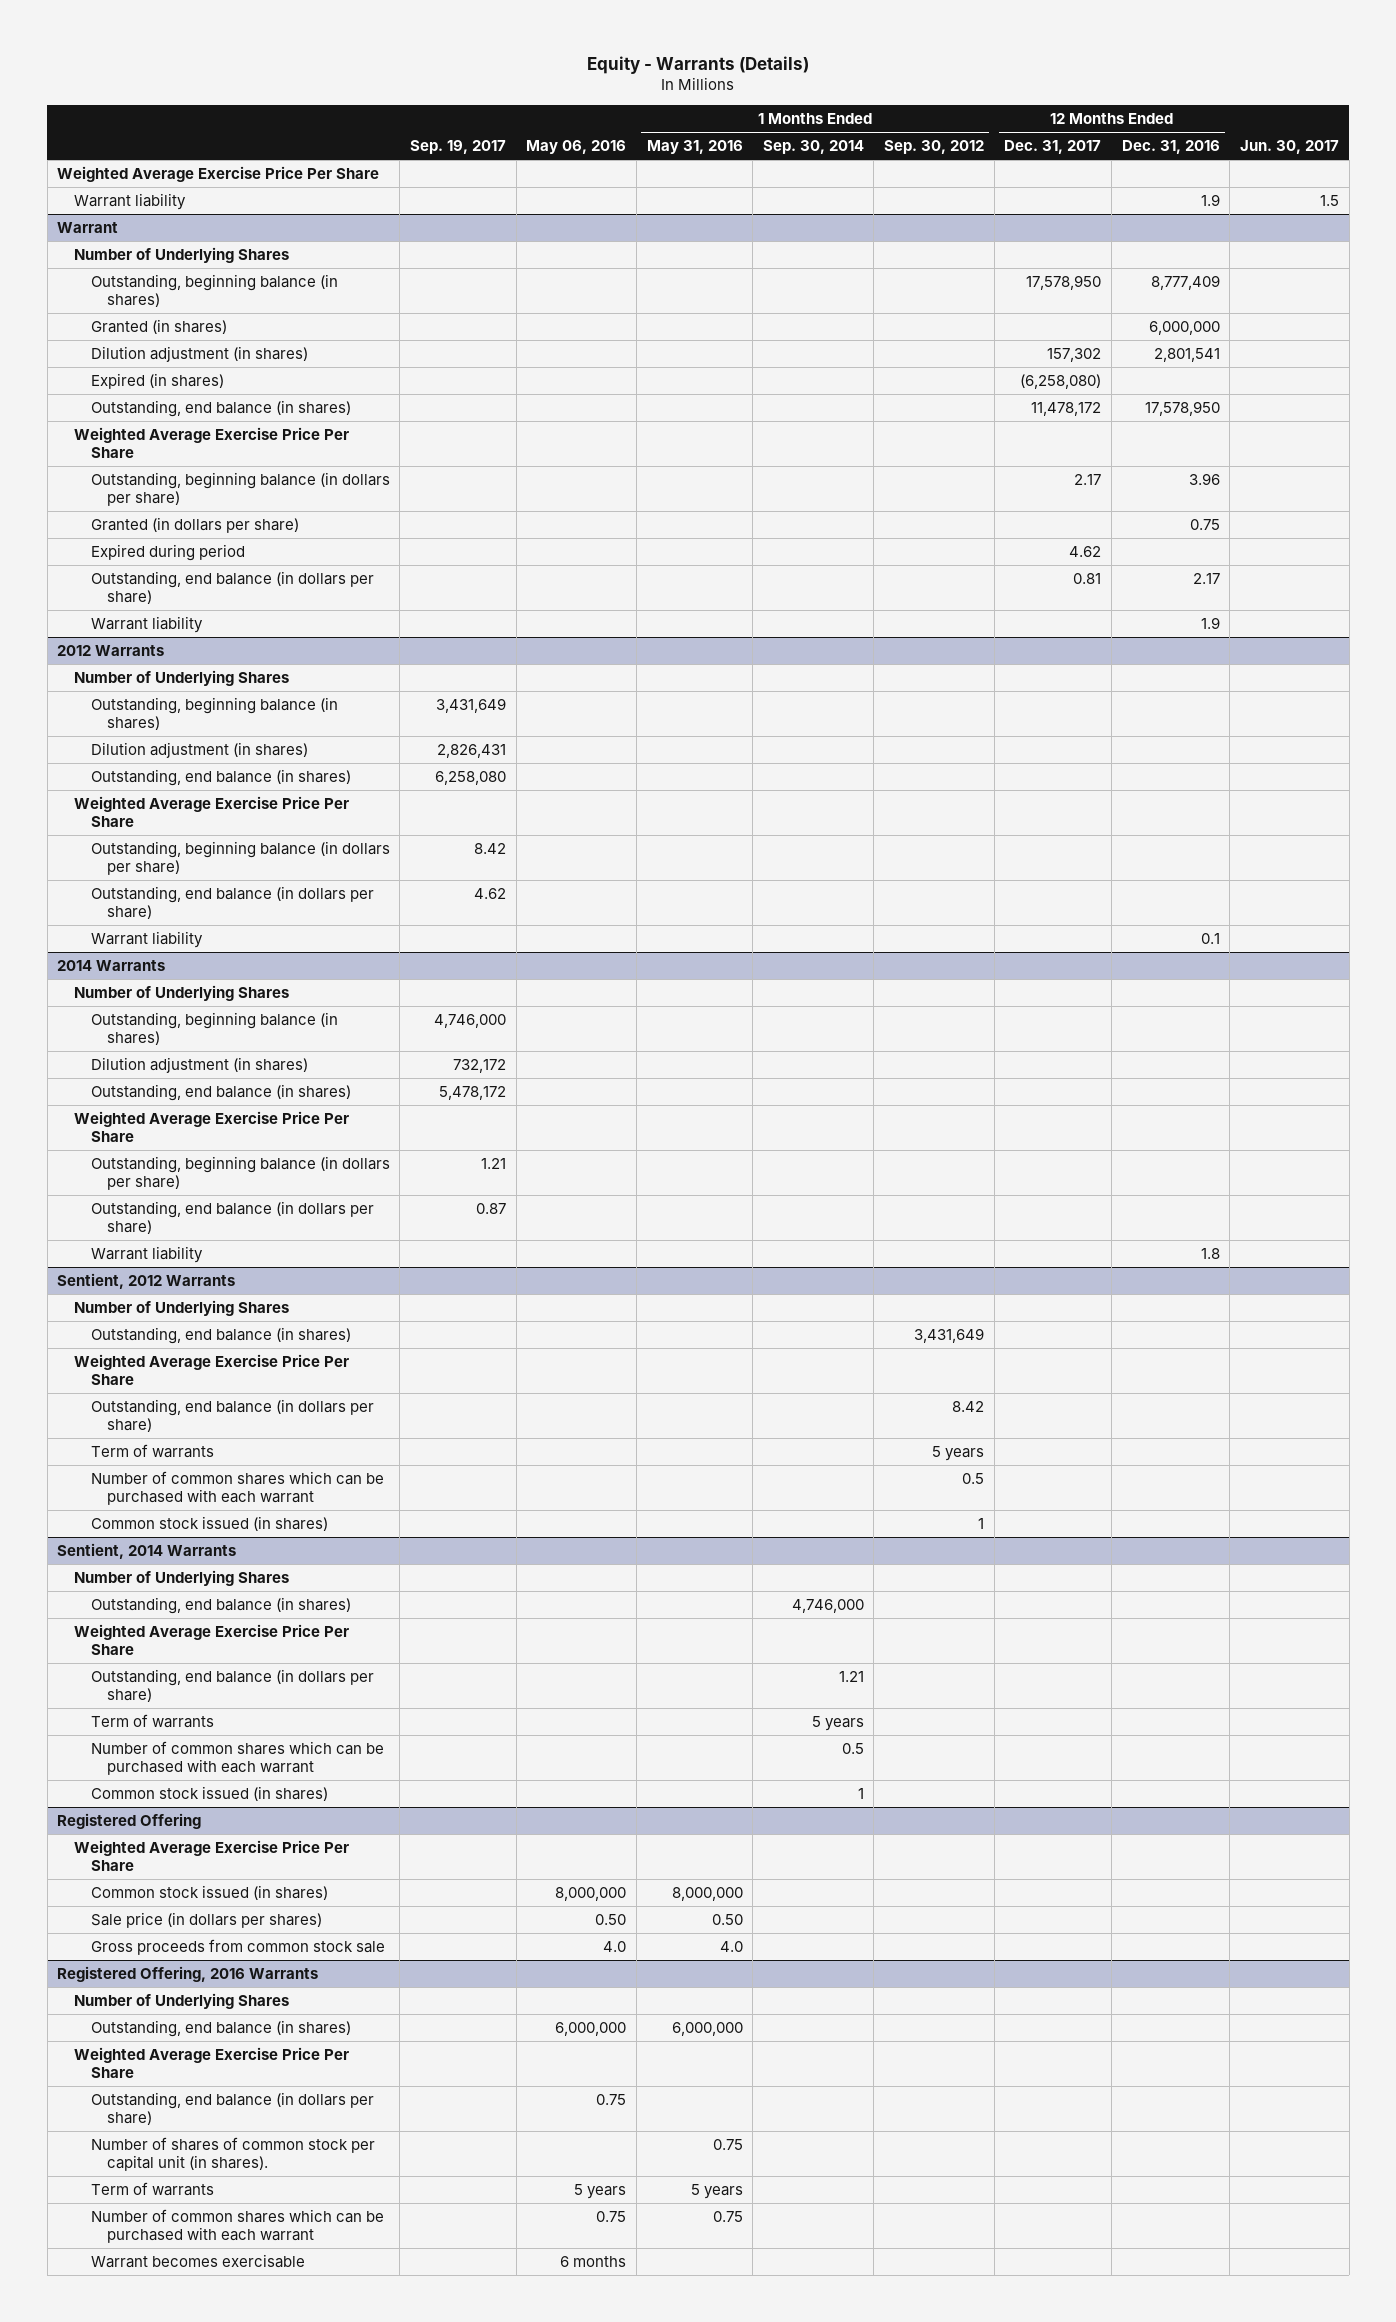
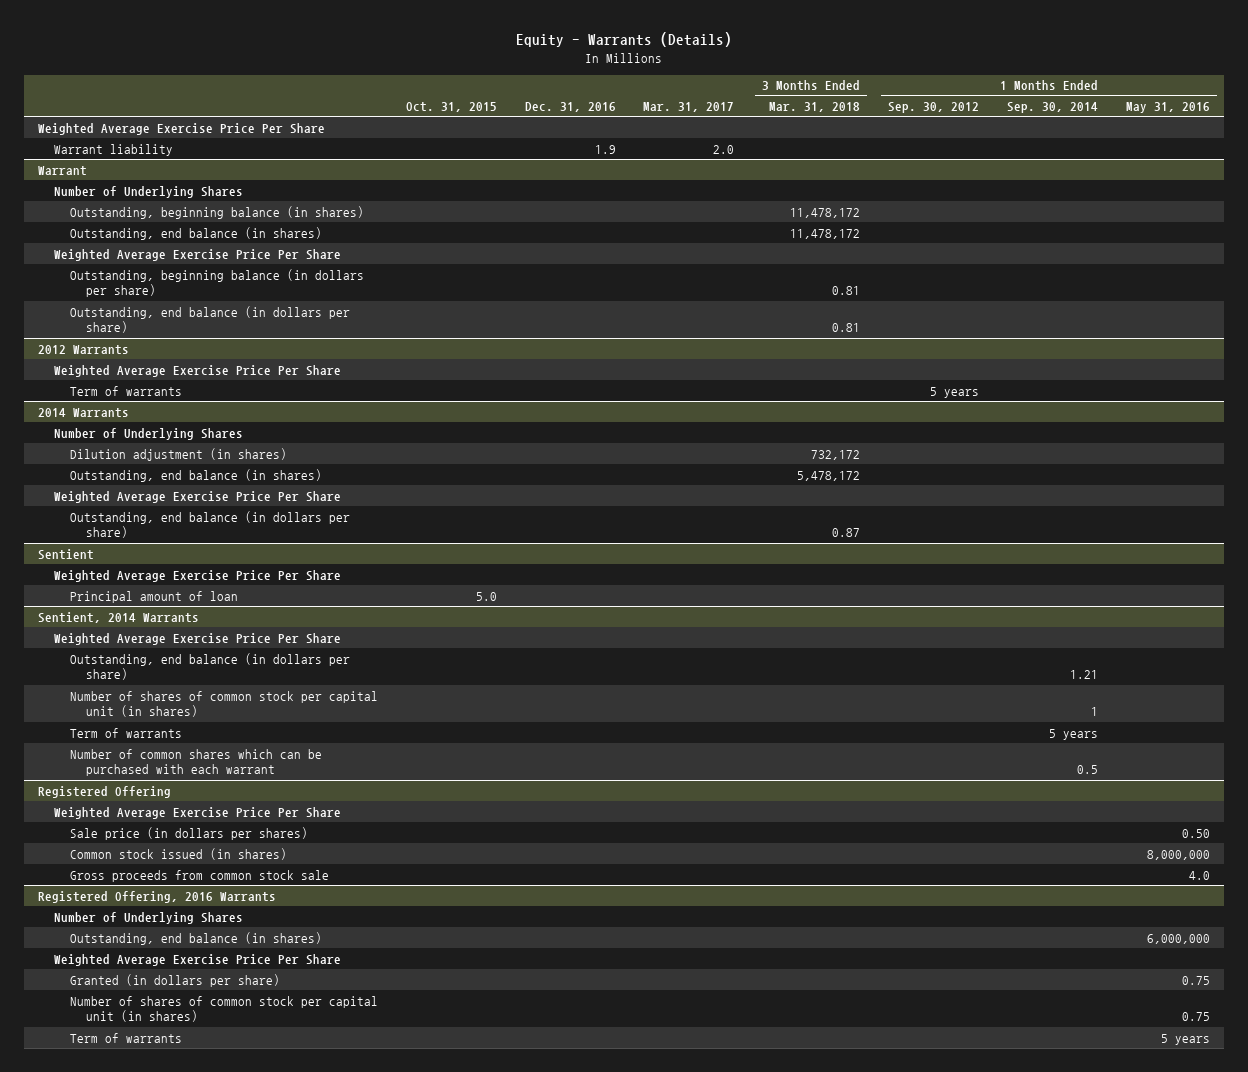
- | Sep. 19, 2017 | May 06, 2016 | 1 Months Ended May 31, 2016 | 1 Months Ended Sep. 30, 2014 | 1 Months Ended Sep. 30, 2012 | 12 Months Ended Dec. 31, 2017 | 12 Months Ended Dec. 31, 2016 | Jun. 30, 2017
+ | Oct. 31, 2015 | Dec. 31, 2016 | Mar. 31, 2017 | 3 Months Ended Mar. 31, 2018 | 1 Months Ended Sep. 30, 2012 | 1 Months Ended Sep. 30, 2014 | 1 Months Ended May 31, 2016
@ Warrant
- Granted (in shares) | | | | | | | 6,000,000 |
- Dilution adjustment (in shares) | | | | | | 157,302 | 2,801,541 |
- Expired (in shares) | | | | | | (6,258,080) | |
- Granted (in dollars per share) | | | | | | | 0.75 |
- Expired during period | | | | | | 4.62 | |
- Warrant liability | | | | | | | 1.9 |
@ 2012 Warrants
- Number of Underlying Shares
- Outstanding, beginning balance (in shares) | 3,431,649 | | | | | | |
- Dilution adjustment (in shares) | 2,826,431 | | | | | | |
- Outstanding, end balance (in shares) | 6,258,080 | | | | | | |
- Outstanding, beginning balance (in dollars per share) | 8.42 | | | | | | |
- Outstanding, end balance (in dollars per share) | 4.62 | | | | | | |
- Warrant liability | | | | | | | 0.1 |
+ Term of warrants | | | | | 5 years | |
@ 2014 Warrants
- Outstanding, beginning balance (in shares) | 4,746,000 | | | | | | |
- Outstanding, beginning balance (in dollars per share) | 1.21 | | | | | | |
- Warrant liability | | | | | | | 1.8 |
- Sentient, 2012 Warrants
- Number of Underlying Shares
- Outstanding, end balance (in shares) | | | | | 3,431,649 | | |
+ Sentient
- Outstanding, end balance (in dollars per share) | | | | | 8.42 | | |
- Term of warrants | | | | | 5 years | | |
- Number of common shares which can be purchased with each warrant | | | | | 0.5 | | |
- Common stock issued (in shares) | | | | | 1 | | |
+ Principal amount of loan | 5.0 | | | | | |
@ Sentient, 2014 Warrants
- Number of Underlying Shares
- Outstanding, end balance (in shares) | | | | 4,746,000 | | | |
+ Number of shares of common stock per capital unit (in shares) | | | | | | 1 |
- Common stock issued (in shares) | | | | 1 | | | |
@ Registered Offering
moved down: Common stock issued (in shares) | | | | | | | 8,000,000
@ Registered Offering, 2016 Warrants
- Outstanding, end balance (in dollars per share) | | 0.75 | | | | | |
- Number of shares of common stock per capital unit (in shares). | | | 0.75 | | | | |
+ Granted (in dollars per share) | | | | | | | 0.75
+ Number of shares of common stock per capital unit (in shares) | | | | | | | 0.75
- Number of common shares which can be purchased with each warrant | | 0.75 | 0.75 | | | | |
- Warrant becomes exercisable | | 6 months | | | | | |

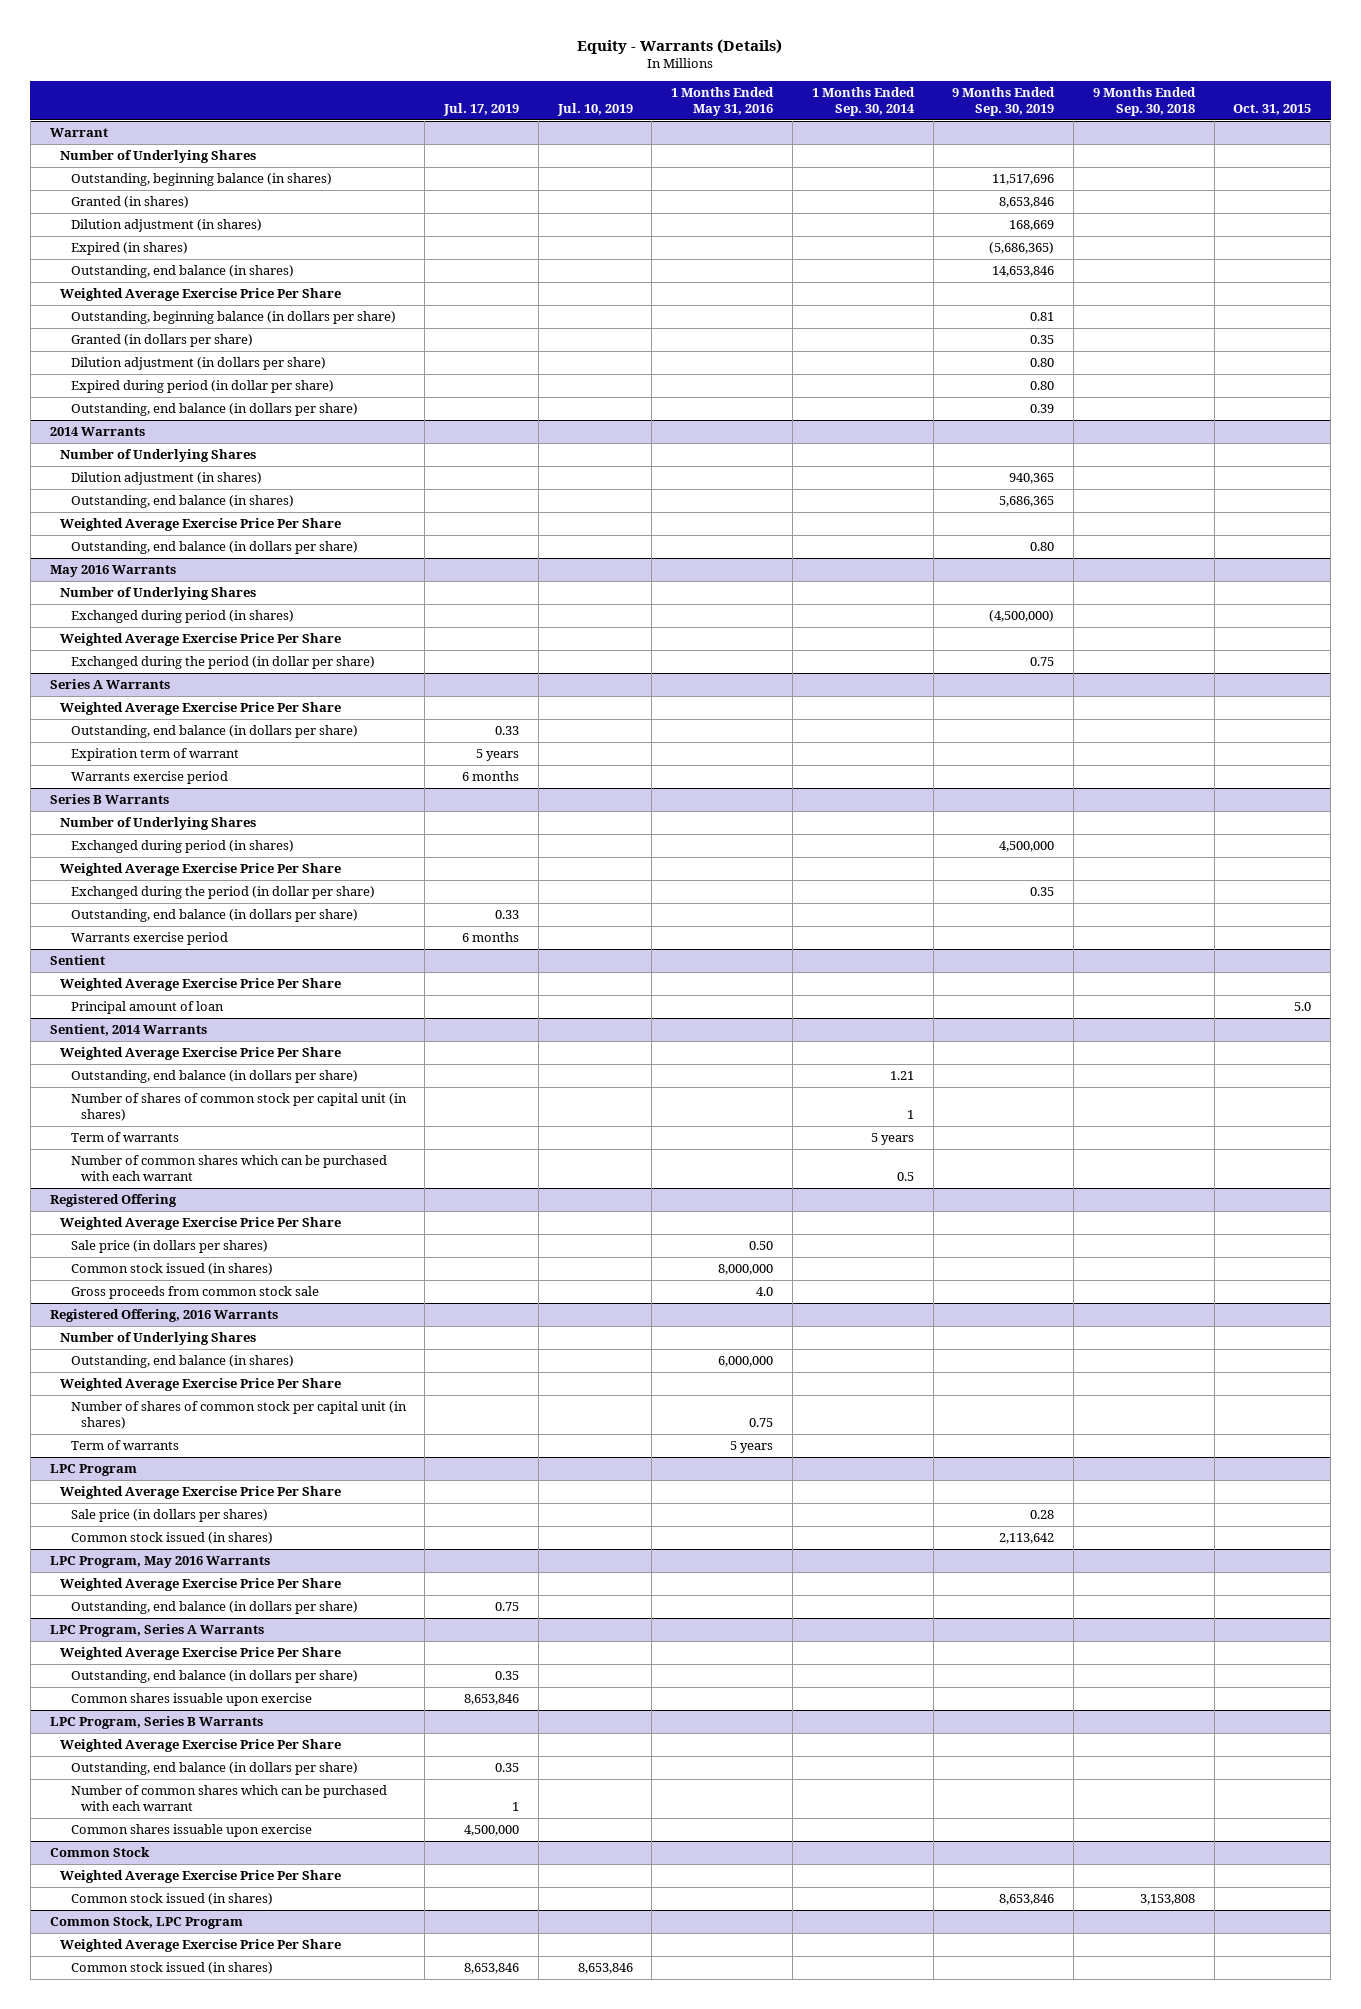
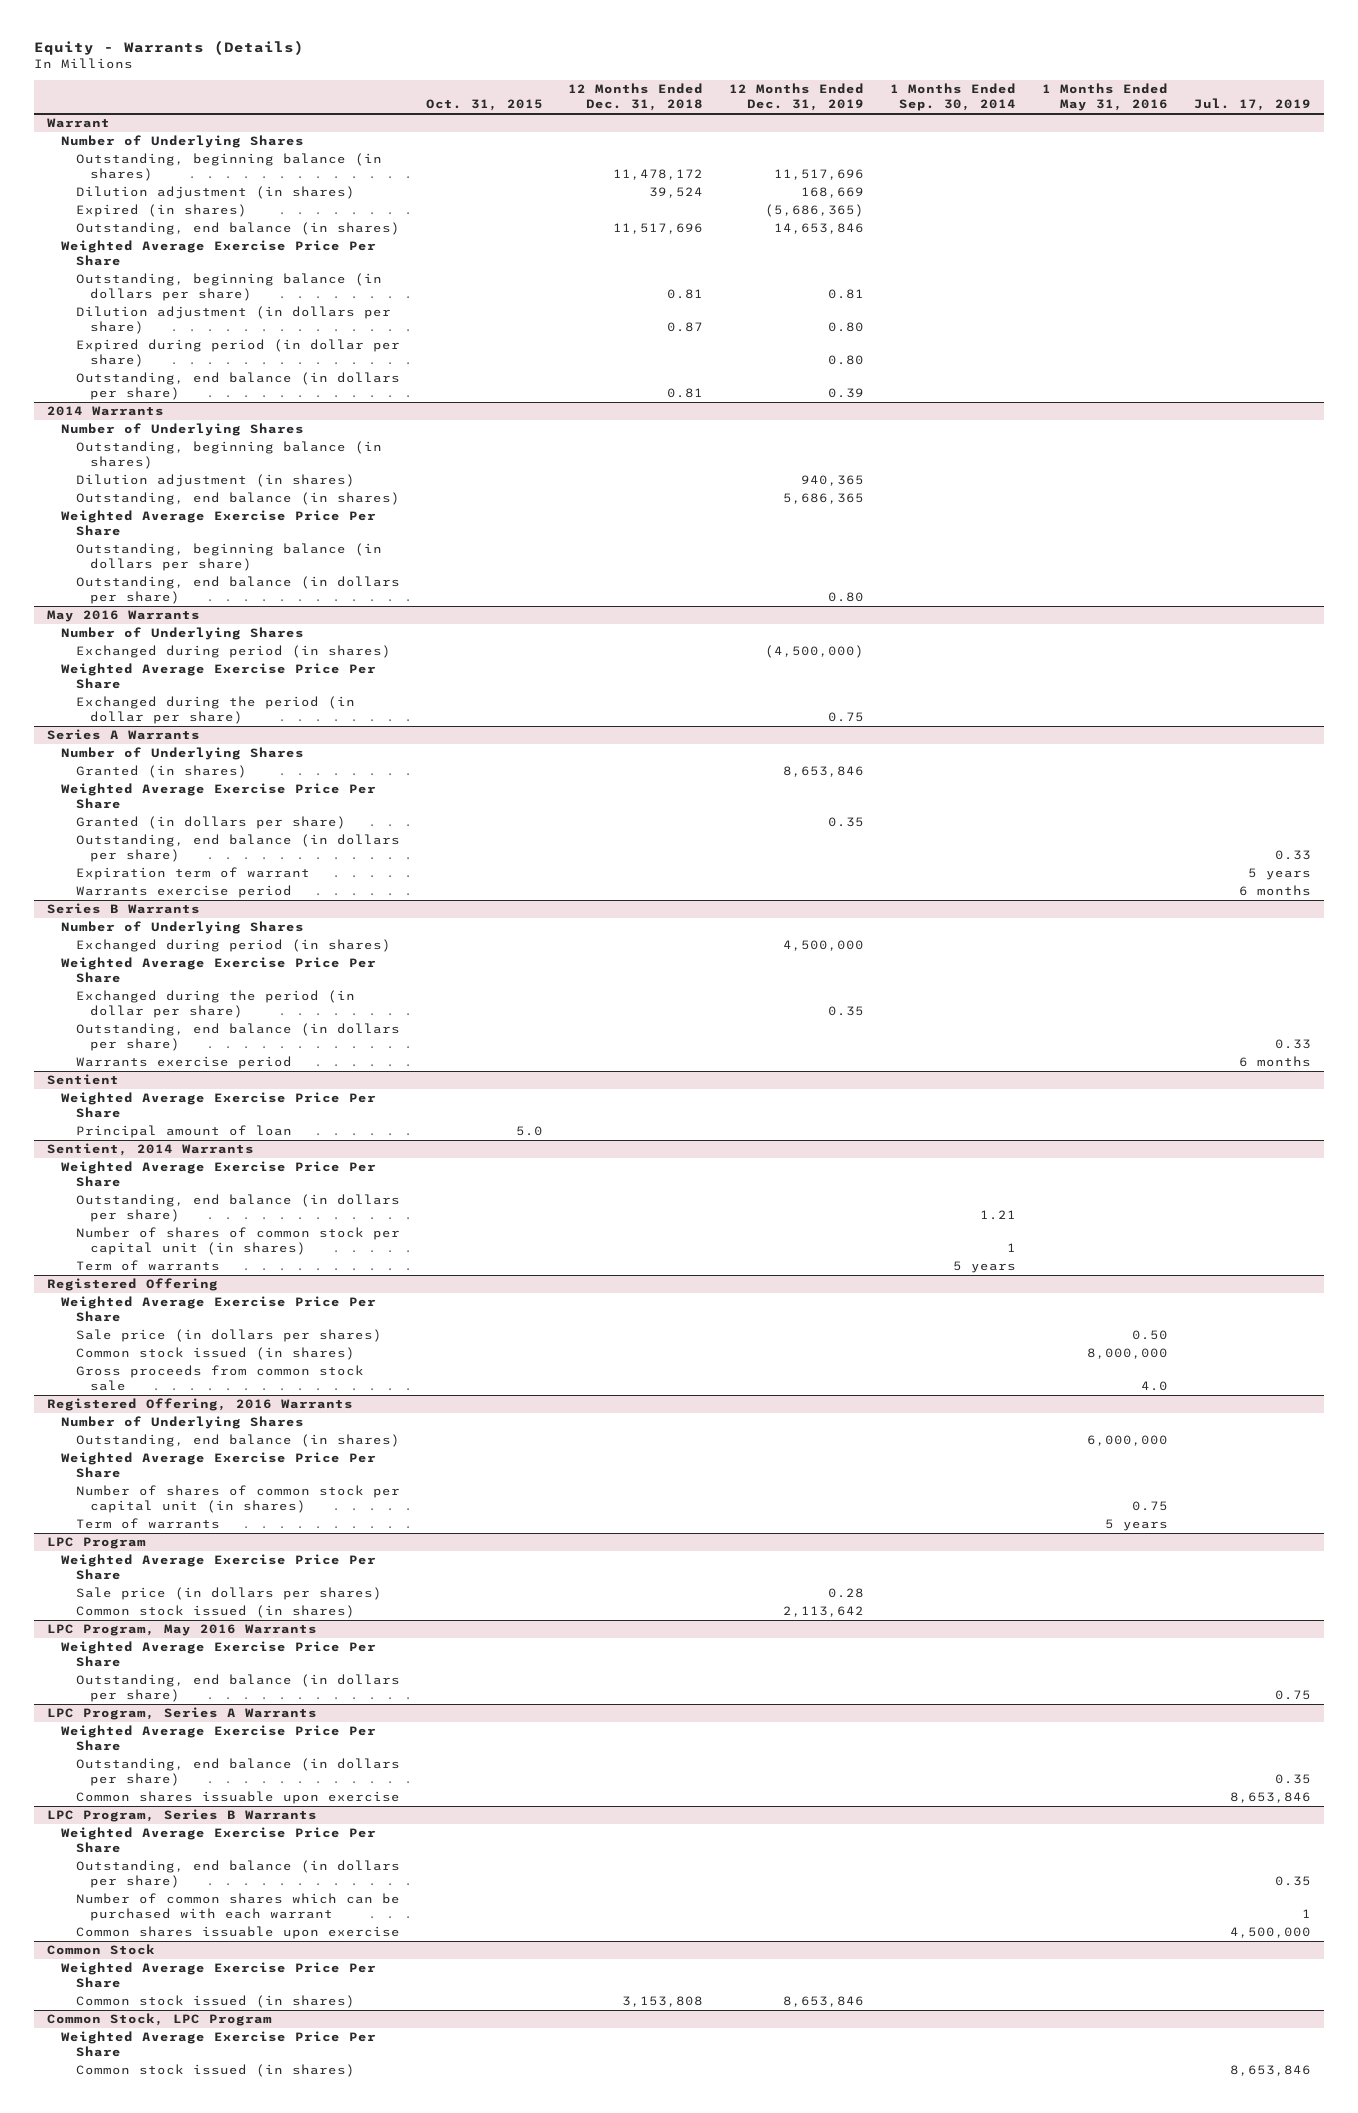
- | Jul. 17, 2019 | Jul. 10, 2019 | 1 Months Ended May 31, 2016 | 1 Months Ended Sep. 30, 2014 | 9 Months Ended Sep. 30, 2019 | 9 Months Ended Sep. 30, 2018 | Oct. 31, 2015
+ | Oct. 31, 2015 | 12 Months Ended Dec. 31, 2018 | 12 Months Ended Dec. 31, 2019 | 1 Months Ended Sep. 30, 2014 | 1 Months Ended May 31, 2016 | Jul. 17, 2019
@ Warrant
- Granted (in shares) | | | | | 8,653,846 | |
- Granted (in dollars per share) | | | | | 0.35 | |
@ 2014 Warrants
+ Outstanding, beginning balance (in shares)
+ Outstanding, beginning balance (in dollars per share)
@ Series A Warrants
+ Number of Underlying Shares
+ Granted (in shares) | | | 8,653,846 | | |
+ Granted (in dollars per share) | | | 0.35 | | |
@ Sentient, 2014 Warrants
- Number of common shares which can be purchased with each warrant | | | | 0.5 | | |

